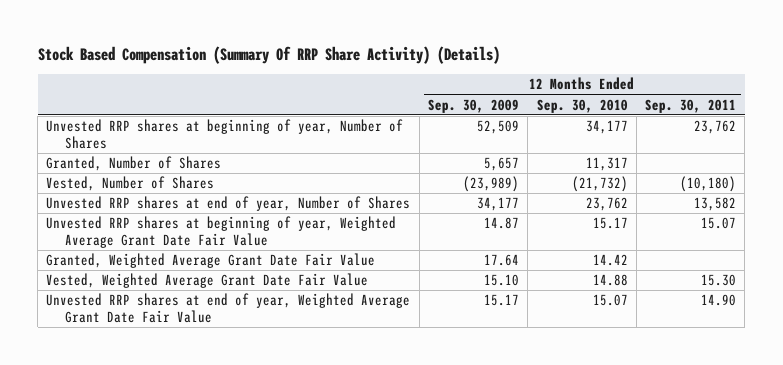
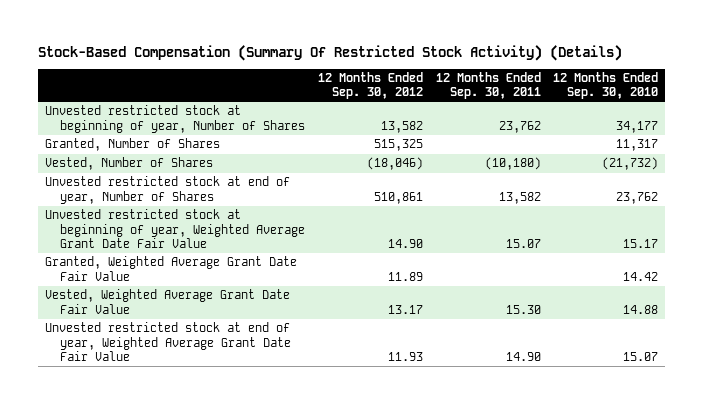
- Stock Based Compensation (Summary Of RRP Share Activity) (Details)
+ Stock-Based Compensation (Summary Of Restricted Stock Activity) (Details)
- | 12 Months Ended Sep. 30, 2009 | 12 Months Ended Sep. 30, 2010 | 12 Months Ended Sep. 30, 2011
+ | 12 Months Ended Sep. 30, 2012 | 12 Months Ended Sep. 30, 2011 | 12 Months Ended Sep. 30, 2010
- Unvested RRP shares at beginning of year, Number of Shares | 52,509 | 34,177 | 23,762
+ Unvested restricted stock at beginning of year, Number of Shares | 13,582 | 23,762 | 34,177
- Unvested RRP shares at end of year, Number of Shares | 34,177 | 23,762 | 13,582
- Unvested RRP shares at beginning of year, Weighted Average Grant Date Fair Value | 14.87 | 15.17 | 15.07
+ Unvested restricted stock at end of year, Number of Shares | 510,861 | 13,582 | 23,762
+ Unvested restricted stock at beginning of year, Weighted Average Grant Date Fair Value | 14.90 | 15.07 | 15.17
- Unvested RRP shares at end of year, Weighted Average Grant Date Fair Value | 15.17 | 15.07 | 14.90
+ Unvested restricted stock at end of year, Weighted Average Grant Date Fair Value | 11.93 | 14.90 | 15.07

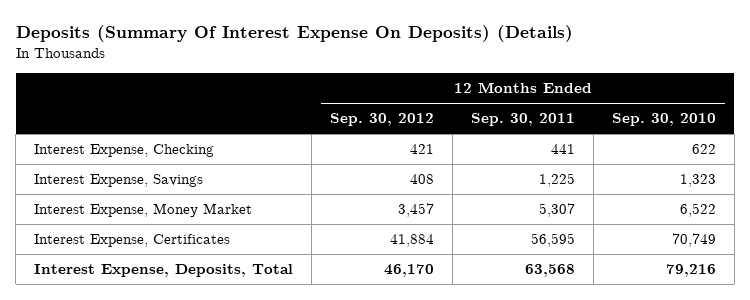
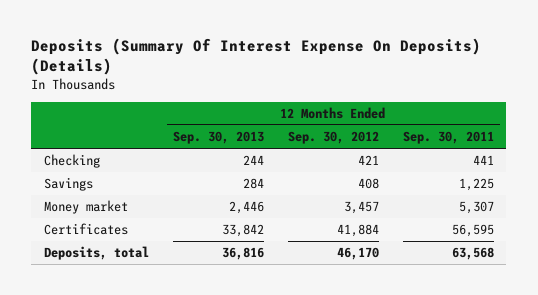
- | 12 Months Ended Sep. 30, 2012 | 12 Months Ended Sep. 30, 2011 | 12 Months Ended Sep. 30, 2010
+ | 12 Months Ended Sep. 30, 2013 | 12 Months Ended Sep. 30, 2012 | 12 Months Ended Sep. 30, 2011
- Interest Expense, Checking | 421 | 441 | 622
- Interest Expense, Savings | 408 | 1,225 | 1,323
- Interest Expense, Money Market | 3,457 | 5,307 | 6,522
- Interest Expense, Certificates | 41,884 | 56,595 | 70,749
- Interest Expense, Deposits, Total | 46,170 | 63,568 | 79,216
+ Checking | 244 | 421 | 441
+ Savings | 284 | 408 | 1,225
+ Money market | 2,446 | 3,457 | 5,307
+ Certificates | 33,842 | 41,884 | 56,595
+ Deposits, total | 36,816 | 46,170 | 63,568

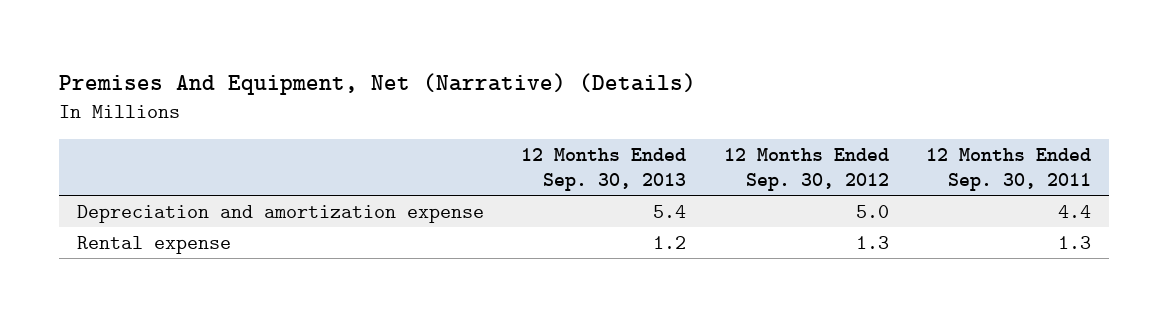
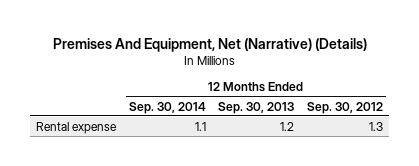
- | 12 Months Ended Sep. 30, 2013 | 12 Months Ended Sep. 30, 2012 | 12 Months Ended Sep. 30, 2011
+ | 12 Months Ended Sep. 30, 2014 | 12 Months Ended Sep. 30, 2013 | 12 Months Ended Sep. 30, 2012
- Depreciation and amortization expense | 5.4 | 5.0 | 4.4

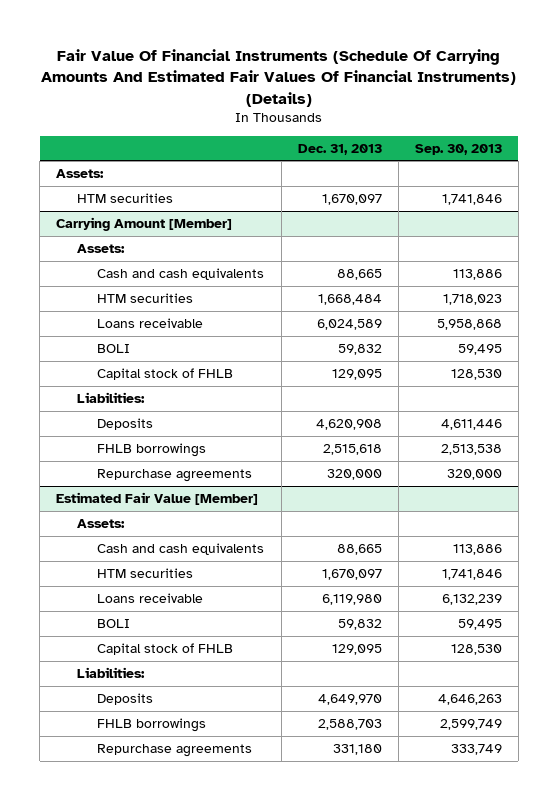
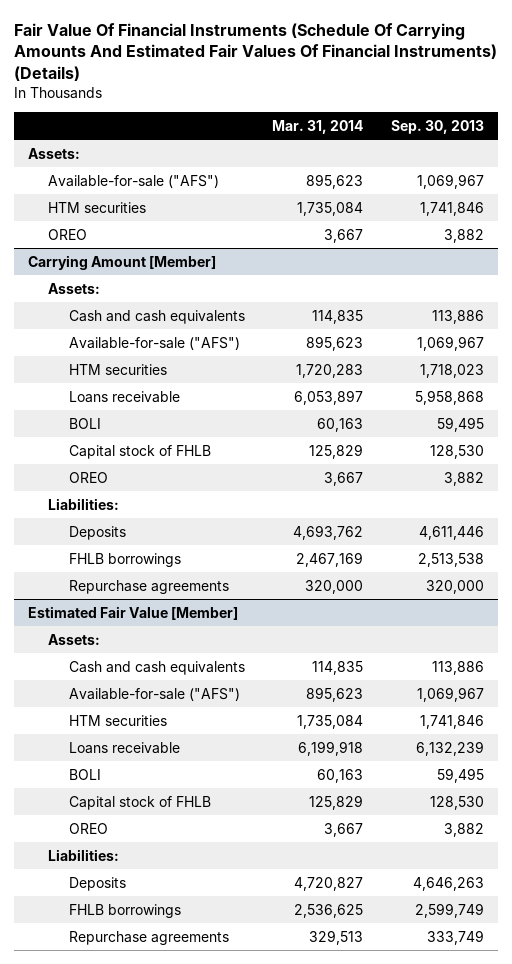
- | Dec. 31, 2013 | Sep. 30, 2013
+ | Mar. 31, 2014 | Sep. 30, 2013
+ Available-for-sale ("AFS") | 895,623 | 1,069,967
+ OREO | 3,667 | 3,882
@ Carrying Amount [Member]
+ Available-for-sale ("AFS") | 895,623 | 1,069,967
+ OREO | 3,667 | 3,882
@ Estimated Fair Value [Member]
+ Available-for-sale ("AFS") | 895,623 | 1,069,967
+ OREO | 3,667 | 3,882

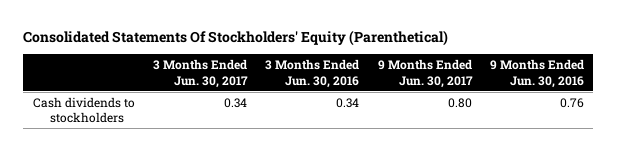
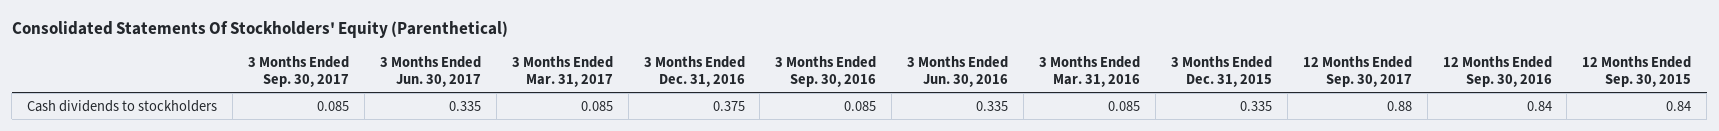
- | 3 Months Ended Jun. 30, 2017 | 3 Months Ended Jun. 30, 2016 | 9 Months Ended Jun. 30, 2017 | 9 Months Ended Jun. 30, 2016
+ | 3 Months Ended Sep. 30, 2017 | 3 Months Ended Jun. 30, 2017 | 3 Months Ended Mar. 31, 2017 | 3 Months Ended Dec. 31, 2016 | 3 Months Ended Sep. 30, 2016 | 3 Months Ended Jun. 30, 2016 | 3 Months Ended Mar. 31, 2016 | 3 Months Ended Dec. 31, 2015 | 12 Months Ended Sep. 30, 2017 | 12 Months Ended Sep. 30, 2016 | 12 Months Ended Sep. 30, 2015
- Cash dividends to stockholders | 0.34 | 0.34 | 0.80 | 0.76
+ Cash dividends to stockholders | 0.085 | 0.335 | 0.085 | 0.375 | 0.085 | 0.335 | 0.085 | 0.335 | 0.88 | 0.84 | 0.84

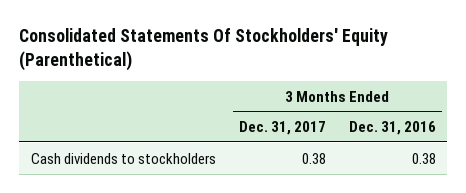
- | 3 Months Ended Sep. 30, 2017 | 3 Months Ended Jun. 30, 2017 | 3 Months Ended Mar. 31, 2017 | 3 Months Ended Dec. 31, 2016 | 3 Months Ended Sep. 30, 2016 | 3 Months Ended Jun. 30, 2016 | 3 Months Ended Mar. 31, 2016 | 3 Months Ended Dec. 31, 2015 | 12 Months Ended Sep. 30, 2017 | 12 Months Ended Sep. 30, 2016 | 12 Months Ended Sep. 30, 2015
+ | 3 Months Ended Dec. 31, 2017 | 3 Months Ended Dec. 31, 2016
- Cash dividends to stockholders | 0.085 | 0.335 | 0.085 | 0.375 | 0.085 | 0.335 | 0.085 | 0.335 | 0.88 | 0.84 | 0.84
+ Cash dividends to stockholders | 0.38 | 0.38

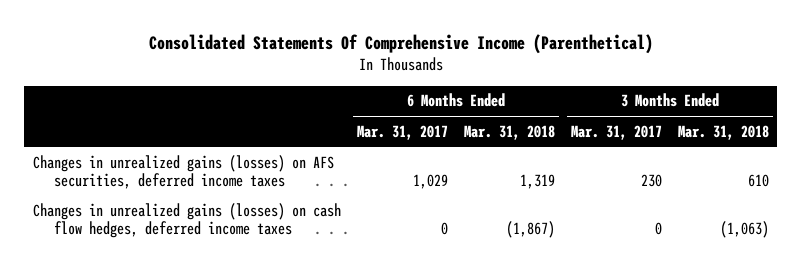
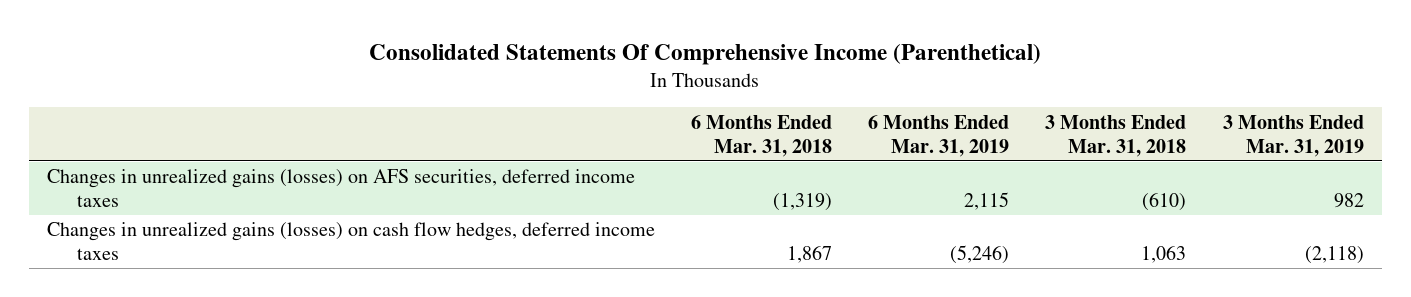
- | 6 Months Ended Mar. 31, 2017 | 6 Months Ended Mar. 31, 2018 | 3 Months Ended Mar. 31, 2017 | 3 Months Ended Mar. 31, 2018
+ | 6 Months Ended Mar. 31, 2018 | 6 Months Ended Mar. 31, 2019 | 3 Months Ended Mar. 31, 2018 | 3 Months Ended Mar. 31, 2019
- Changes in unrealized gains (losses) on AFS securities, deferred income taxes | 1,029 | 1,319 | 230 | 610
- Changes in unrealized gains (losses) on cash flow hedges, deferred income taxes | 0 | (1,867) | 0 | (1,063)
+ Changes in unrealized gains (losses) on AFS securities, deferred income taxes | (1,319) | 2,115 | (610) | 982
+ Changes in unrealized gains (losses) on cash flow hedges, deferred income taxes | 1,867 | (5,246) | 1,063 | (2,118)

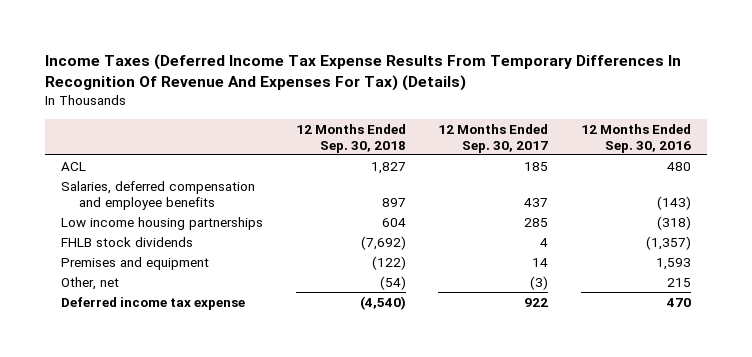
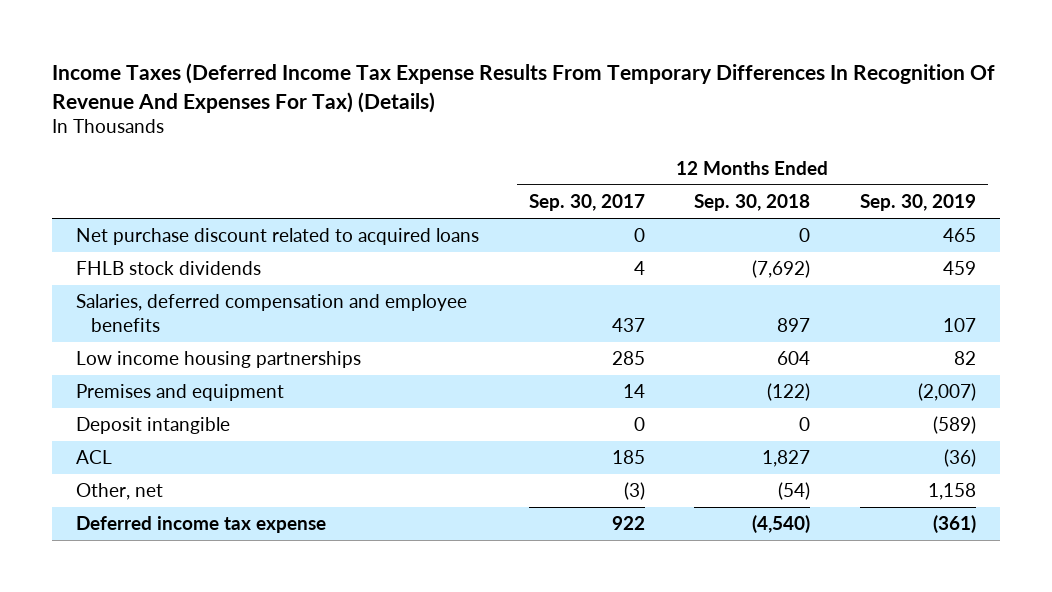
- | 12 Months Ended Sep. 30, 2018 | 12 Months Ended Sep. 30, 2017 | 12 Months Ended Sep. 30, 2016
+ | 12 Months Ended Sep. 30, 2017 | 12 Months Ended Sep. 30, 2018 | 12 Months Ended Sep. 30, 2019
+ Net purchase discount related to acquired loans | 0 | 0 | 465
moved up: FHLB stock dividends | 4 | (7,692) | 459
+ Deposit intangible | 0 | 0 | (589)
moved down: ACL | 185 | 1,827 | (36)

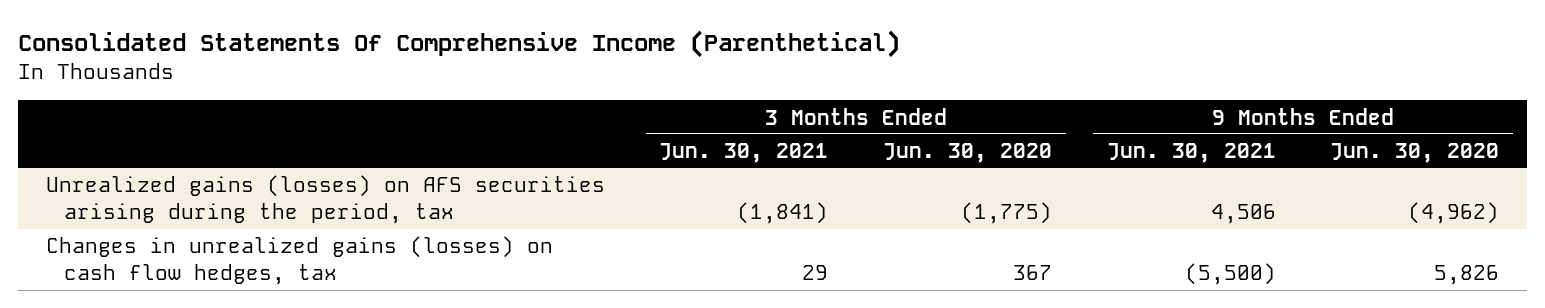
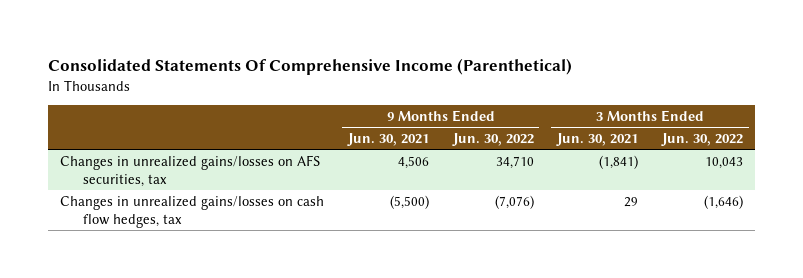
- | 3 Months Ended Jun. 30, 2021 | 3 Months Ended Jun. 30, 2020 | 9 Months Ended Jun. 30, 2021 | 9 Months Ended Jun. 30, 2020
+ | 9 Months Ended Jun. 30, 2021 | 9 Months Ended Jun. 30, 2022 | 3 Months Ended Jun. 30, 2021 | 3 Months Ended Jun. 30, 2022
- Unrealized gains (losses) on AFS securities arising during the period, tax | (1,841) | (1,775) | 4,506 | (4,962)
- Changes in unrealized gains (losses) on cash flow hedges, tax | 29 | 367 | (5,500) | 5,826
+ Changes in unrealized gains/losses on AFS securities, tax | 4,506 | 34,710 | (1,841) | 10,043
+ Changes in unrealized gains/losses on cash flow hedges, tax | (5,500) | (7,076) | 29 | (1,646)

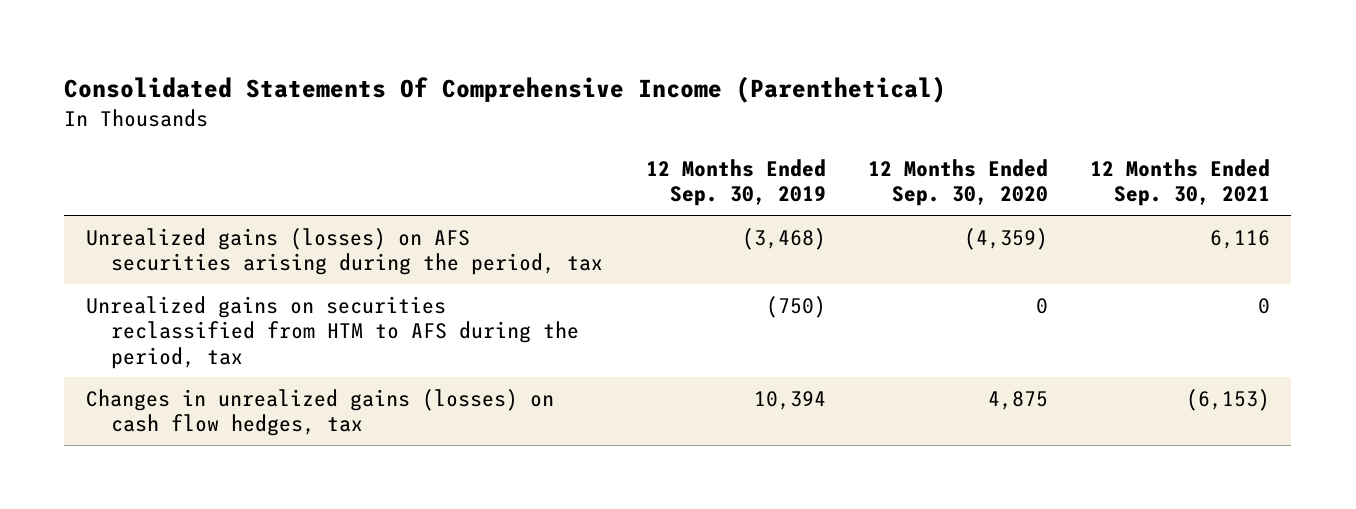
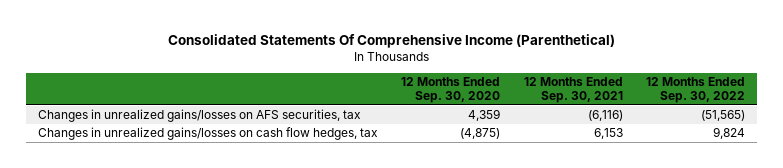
- | 12 Months Ended Sep. 30, 2019 | 12 Months Ended Sep. 30, 2020 | 12 Months Ended Sep. 30, 2021
+ | 12 Months Ended Sep. 30, 2020 | 12 Months Ended Sep. 30, 2021 | 12 Months Ended Sep. 30, 2022
- Unrealized gains (losses) on AFS securities arising during the period, tax | (3,468) | (4,359) | 6,116
- Unrealized gains on securities reclassified from HTM to AFS during the period, tax | (750) | 0 | 0
- Changes in unrealized gains (losses) on cash flow hedges, tax | 10,394 | 4,875 | (6,153)
+ Changes in unrealized gains/losses on AFS securities, tax | 4,359 | (6,116) | (51,565)
+ Changes in unrealized gains/losses on cash flow hedges, tax | (4,875) | 6,153 | 9,824

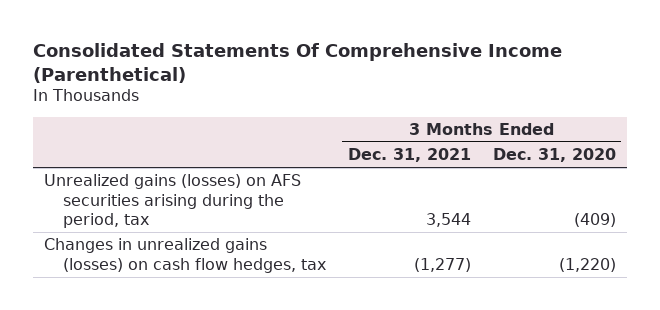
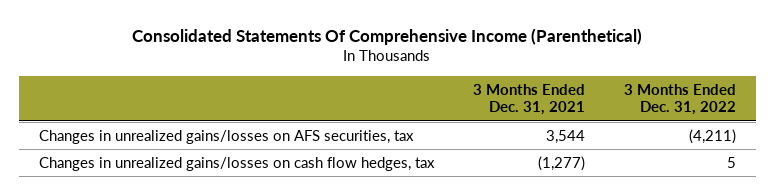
- | 3 Months Ended Dec. 31, 2021 | 3 Months Ended Dec. 31, 2020
+ | 3 Months Ended Dec. 31, 2021 | 3 Months Ended Dec. 31, 2022
- Unrealized gains (losses) on AFS securities arising during the period, tax | 3,544 | (409)
- Changes in unrealized gains (losses) on cash flow hedges, tax | (1,277) | (1,220)
+ Changes in unrealized gains/losses on AFS securities, tax | 3,544 | (4,211)
+ Changes in unrealized gains/losses on cash flow hedges, tax | (1,277) | 5

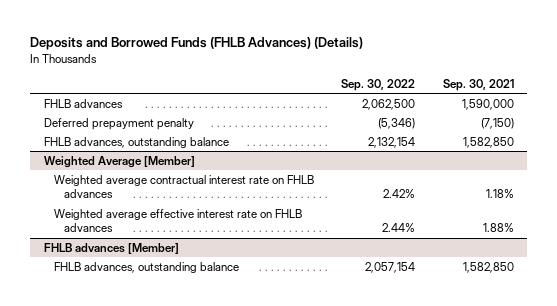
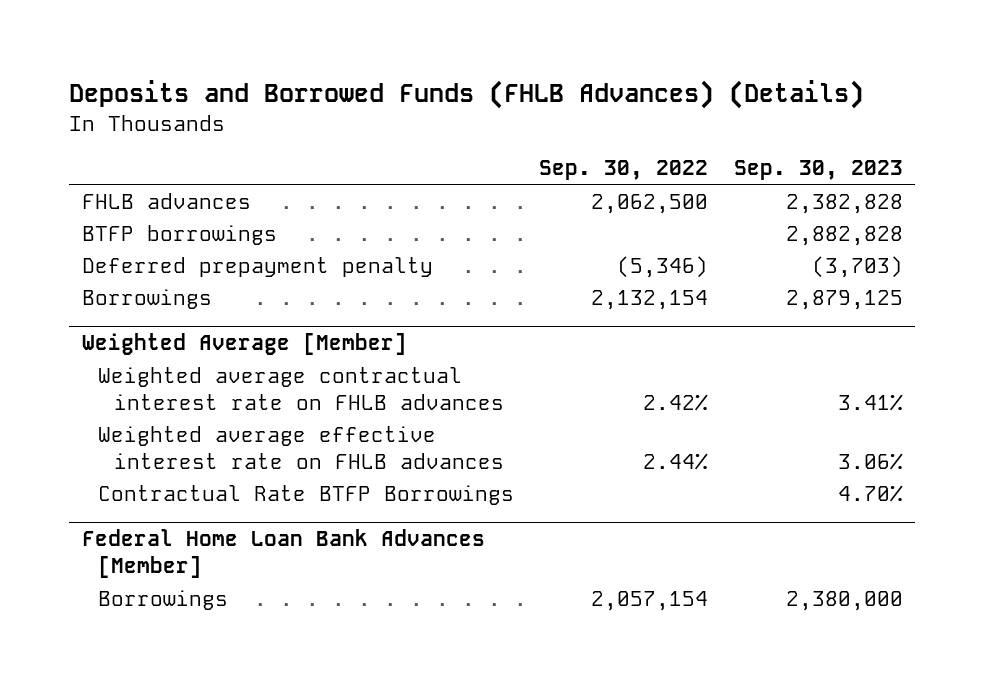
- | Sep. 30, 2022 | Sep. 30, 2021
+ | Sep. 30, 2022 | Sep. 30, 2023
+ BTFP borrowings | | 2,882,828
- FHLB advances, outstanding balance | 2,132,154 | 1,582,850
+ Borrowings | 2,132,154 | 2,879,125
- FHLB advances [Member]
- FHLB advances, outstanding balance | 2,057,154 | 1,582,850
@ Weighted Average [Member]
+ Contractual Rate BTFP Borrowings | | 4.70%
+ Federal Home Loan Bank Advances [Member]
+ Borrowings | 2,057,154 | 2,380,000

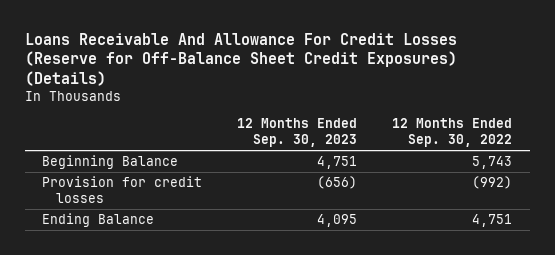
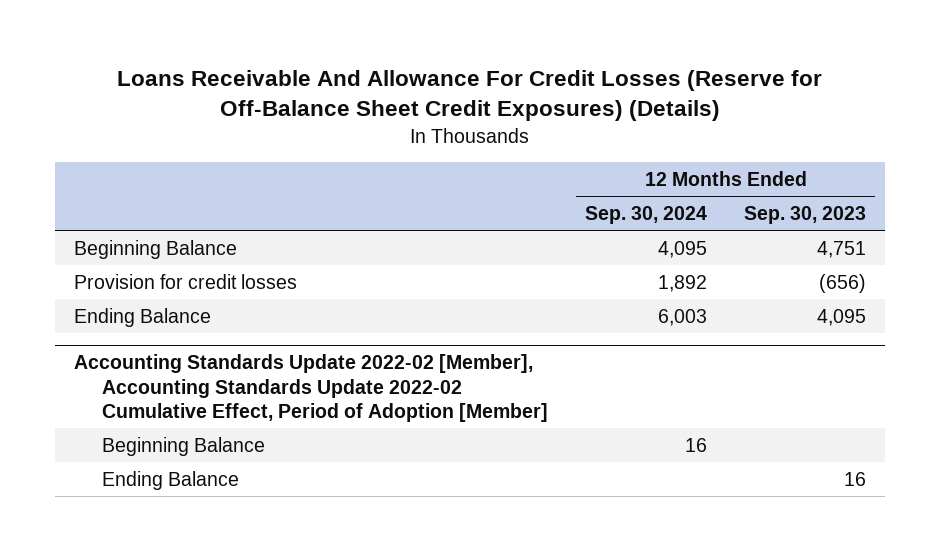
- | 12 Months Ended Sep. 30, 2023 | 12 Months Ended Sep. 30, 2022
+ | 12 Months Ended Sep. 30, 2024 | 12 Months Ended Sep. 30, 2023
+ Accounting Standards Update 2022-02 [Member], Accounting Standards Update 2022-02 Cumulative Effect, Period of Adoption [Member]
+ Beginning Balance | 16 |
+ Ending Balance | | 16

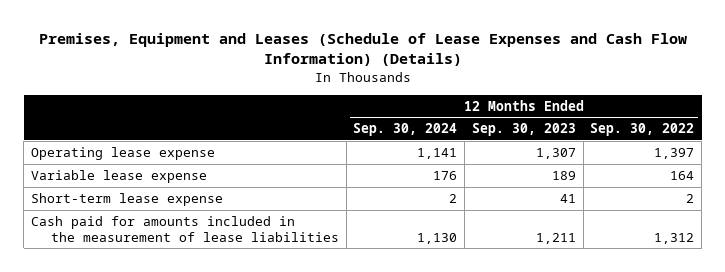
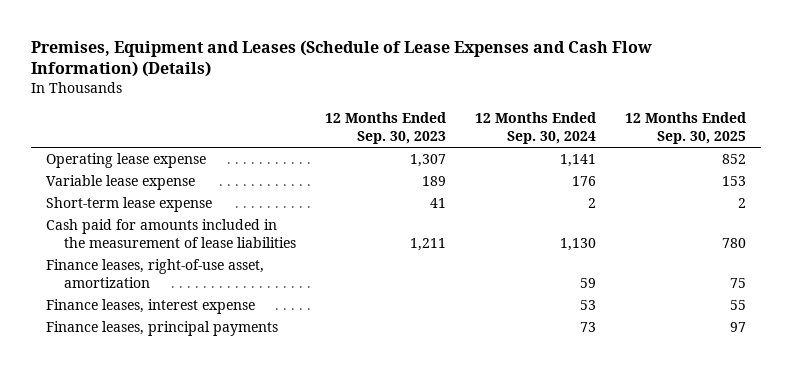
- | 12 Months Ended Sep. 30, 2024 | 12 Months Ended Sep. 30, 2023 | 12 Months Ended Sep. 30, 2022
+ | 12 Months Ended Sep. 30, 2023 | 12 Months Ended Sep. 30, 2024 | 12 Months Ended Sep. 30, 2025
+ Finance leases, right-of-use asset, amortization | | 59 | 75
+ Finance leases, interest expense | | 53 | 55
+ Finance leases, principal payments | | 73 | 97

